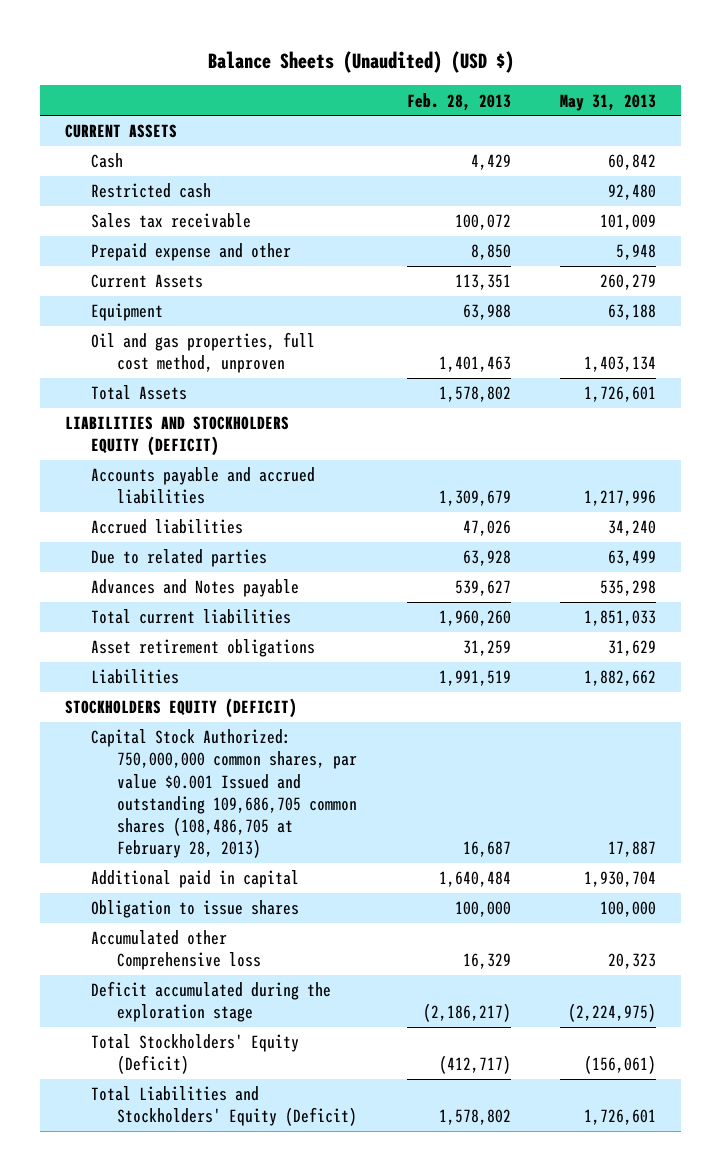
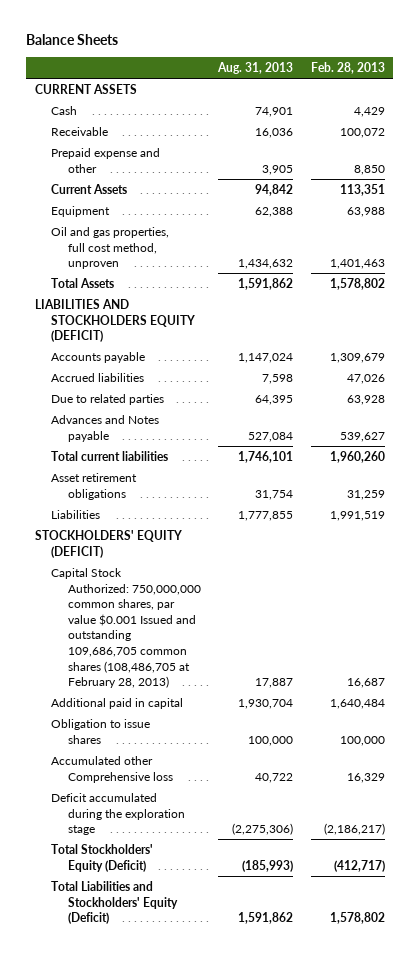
- Balance Sheets (Unaudited) (USD $)
+ Balance Sheets
- | Feb. 28, 2013 | May 31, 2013
+ | Aug. 31, 2013 | Feb. 28, 2013
- Restricted cash | | 92,480
- Sales tax receivable | 100,072 | 101,009
+ Receivable | 16,036 | 100,072
- Accounts payable and accrued liabilities | 1,309,679 | 1,217,996
+ Accounts payable | 1,147,024 | 1,309,679
- STOCKHOLDERS EQUITY (DEFICIT)
+ STOCKHOLDERS' EQUITY (DEFICIT)

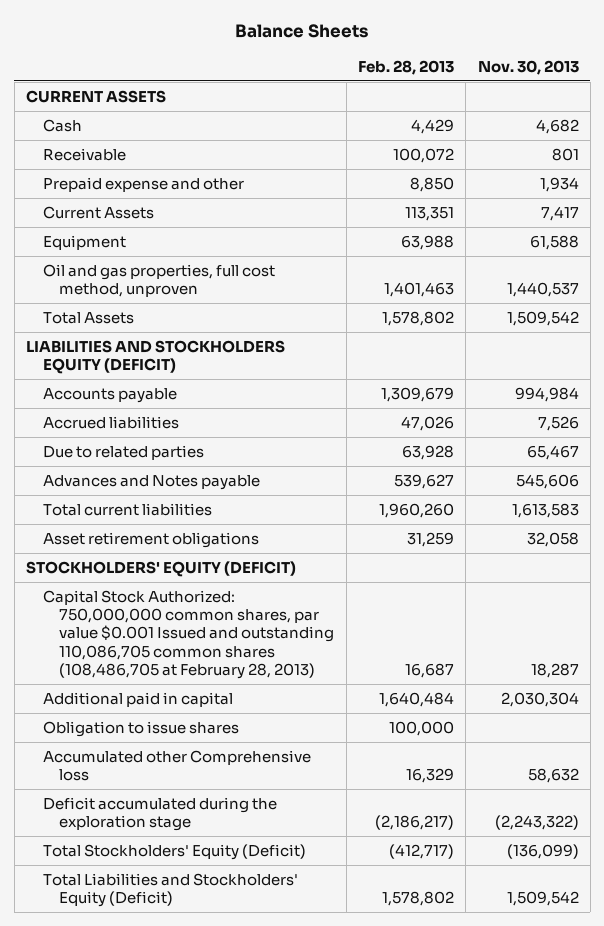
- | Aug. 31, 2013 | Feb. 28, 2013
+ | Feb. 28, 2013 | Nov. 30, 2013
- Liabilities | 1,777,855 | 1,991,519
- Capital Stock Authorized: 750,000,000 common shares, par value $0.001 Issued and outstanding 109,686,705 common shares (108,486,705 at February 28, 2013) | 17,887 | 16,687
+ Capital Stock Authorized: 750,000,000 common shares, par value $0.001 Issued and outstanding 110,086,705 common shares (108,486,705 at February 28, 2013) | 16,687 | 18,287

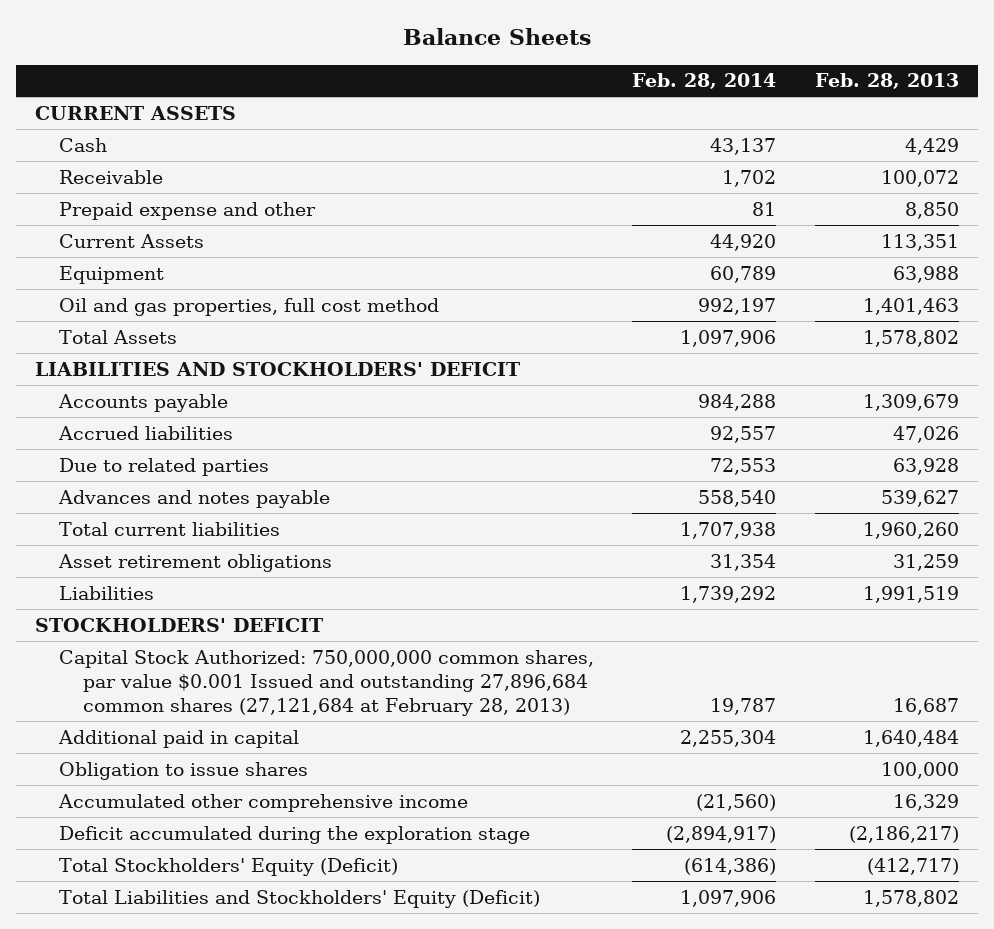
- | Feb. 28, 2013 | Nov. 30, 2013
+ | Feb. 28, 2014 | Feb. 28, 2013
- Oil and gas properties, full cost method, unproven | 1,401,463 | 1,440,537
+ Oil and gas properties, full cost method | 992,197 | 1,401,463
- LIABILITIES AND STOCKHOLDERS EQUITY (DEFICIT)
+ LIABILITIES AND STOCKHOLDERS' DEFICIT
- Advances and Notes payable | 539,627 | 545,606
+ Advances and notes payable | 558,540 | 539,627
- STOCKHOLDERS' EQUITY (DEFICIT)
- Capital Stock Authorized: 750,000,000 common shares, par value $0.001 Issued and outstanding 110,086,705 common shares (108,486,705 at February 28, 2013) | 16,687 | 18,287
+ Liabilities | 1,739,292 | 1,991,519
+ STOCKHOLDERS' DEFICIT
+ Capital Stock Authorized: 750,000,000 common shares, par value $0.001 Issued and outstanding 27,896,684 common shares (27,121,684 at February 28, 2013) | 19,787 | 16,687
- Accumulated other Comprehensive loss | 16,329 | 58,632
+ Accumulated other comprehensive income | (21,560) | 16,329

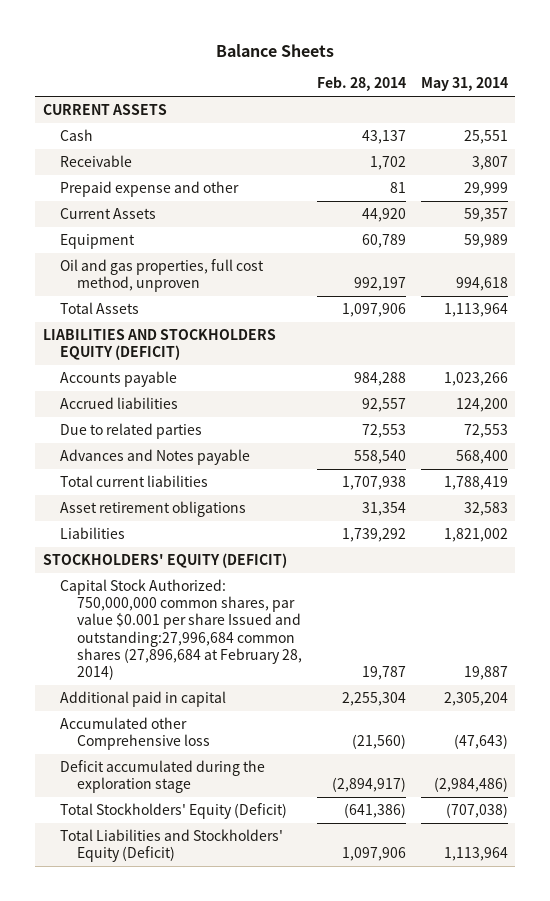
- | Feb. 28, 2014 | Feb. 28, 2013
+ | Feb. 28, 2014 | May 31, 2014
- Oil and gas properties, full cost method | 992,197 | 1,401,463
+ Oil and gas properties, full cost method, unproven | 992,197 | 994,618
- LIABILITIES AND STOCKHOLDERS' DEFICIT
+ LIABILITIES AND STOCKHOLDERS EQUITY (DEFICIT)
- Advances and notes payable | 558,540 | 539,627
+ Advances and Notes payable | 558,540 | 568,400
- STOCKHOLDERS' DEFICIT
- Capital Stock Authorized: 750,000,000 common shares, par value $0.001 Issued and outstanding 27,896,684 common shares (27,121,684 at February 28, 2013) | 19,787 | 16,687
+ STOCKHOLDERS' EQUITY (DEFICIT)
+ Capital Stock Authorized: 750,000,000 common shares, par value $0.001 per share Issued and outstanding:27,996,684 common shares (27,896,684 at February 28, 2014) | 19,787 | 19,887
- Obligation to issue shares | | 100,000
- Accumulated other comprehensive income | (21,560) | 16,329
+ Accumulated other Comprehensive loss | (21,560) | (47,643)
- Total Stockholders' Equity (Deficit) | (614,386) | (412,717)
+ Total Stockholders' Equity (Deficit) | (641,386) | (707,038)

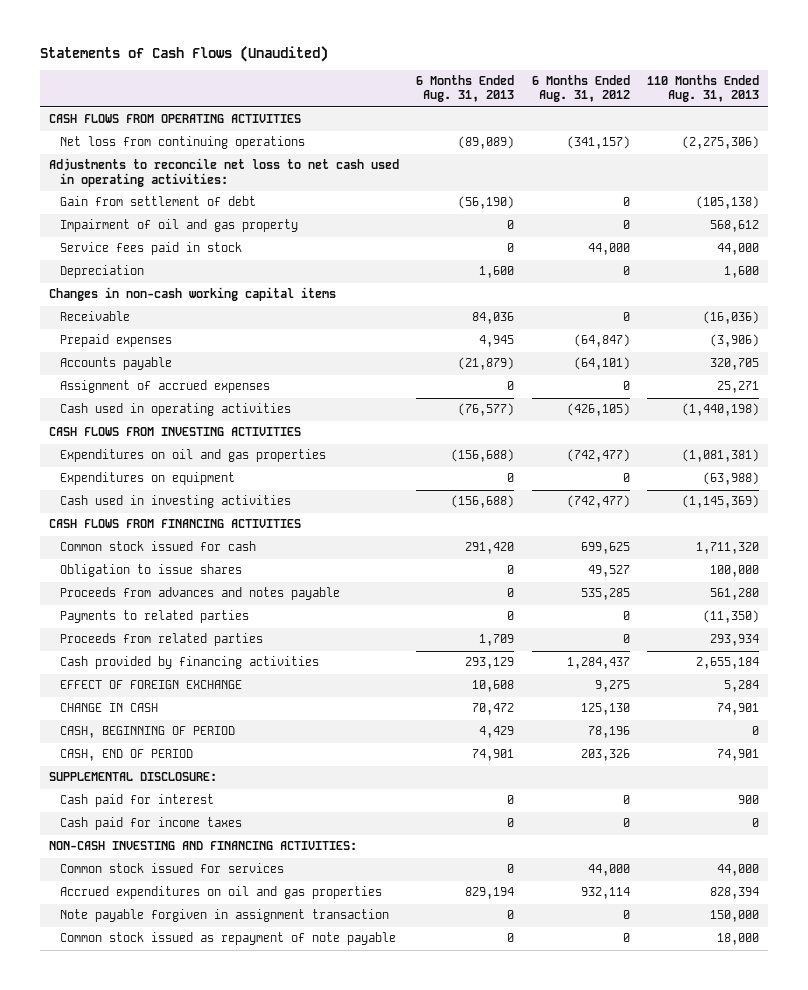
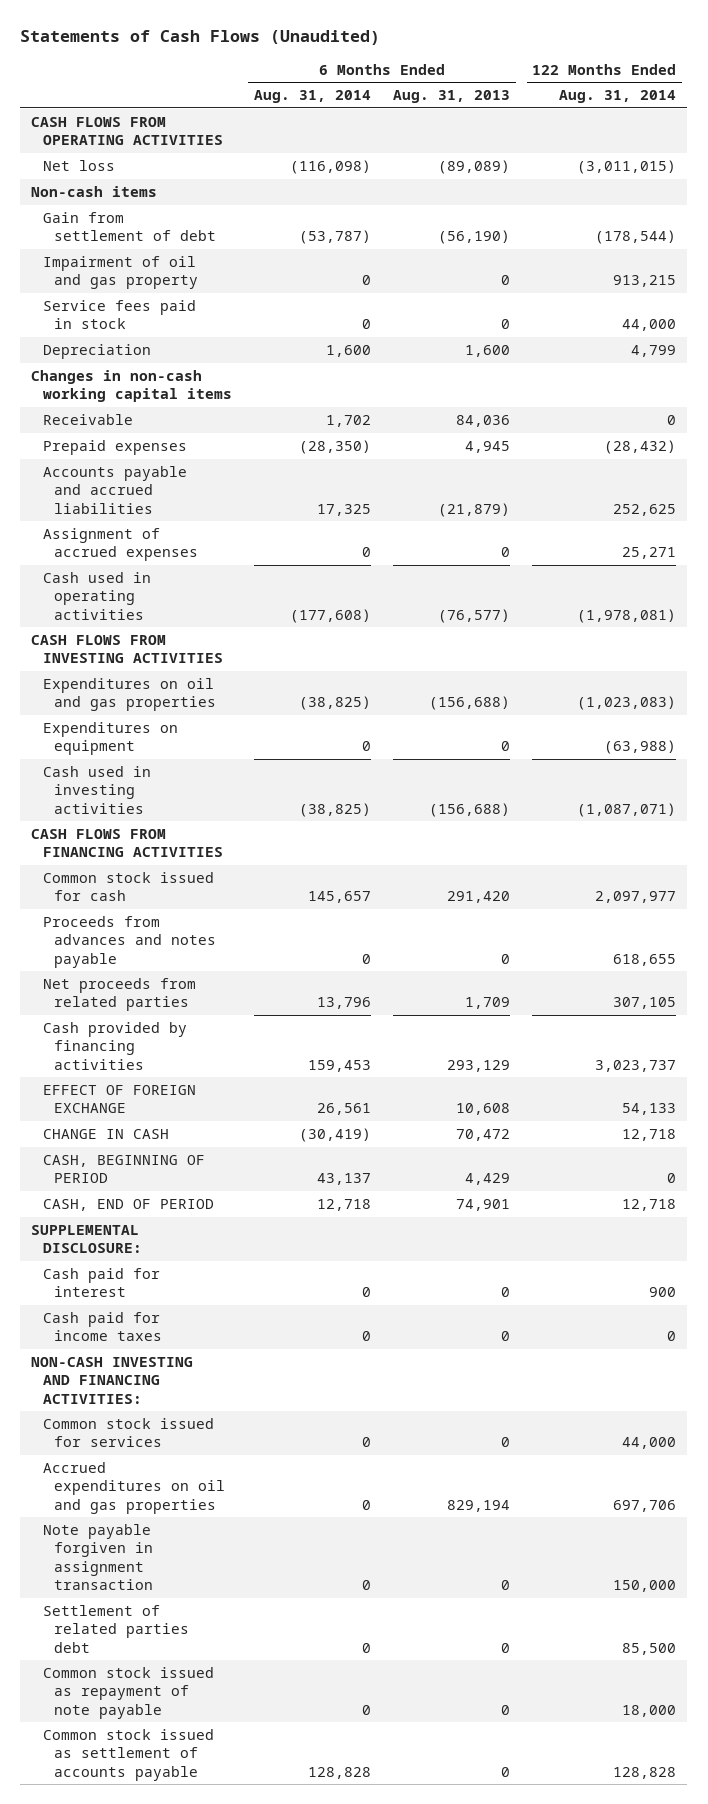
- | 6 Months Ended Aug. 31, 2013 | 6 Months Ended Aug. 31, 2012 | 110 Months Ended Aug. 31, 2013
+ | 6 Months Ended Aug. 31, 2014 | 6 Months Ended Aug. 31, 2013 | 122 Months Ended Aug. 31, 2014
- Net loss from continuing operations | (89,089) | (341,157) | (2,275,306)
- Adjustments to reconcile net loss to net cash used in operating activities:
+ Net loss | (116,098) | (89,089) | (3,011,015)
+ Non-cash items
- Accounts payable | (21,879) | (64,101) | 320,705
+ Accounts payable and accrued liabilities | 17,325 | (21,879) | 252,625
- Obligation to issue shares | 0 | 49,527 | 100,000
- Payments to related parties | 0 | 0 | (11,350)
- Proceeds from related parties | 1,709 | 0 | 293,934
+ Net proceeds from related parties | 13,796 | 1,709 | 307,105
+ Settlement of related parties debt | 0 | 0 | 85,500
+ Common stock issued as settlement of accounts payable | 128,828 | 0 | 128,828

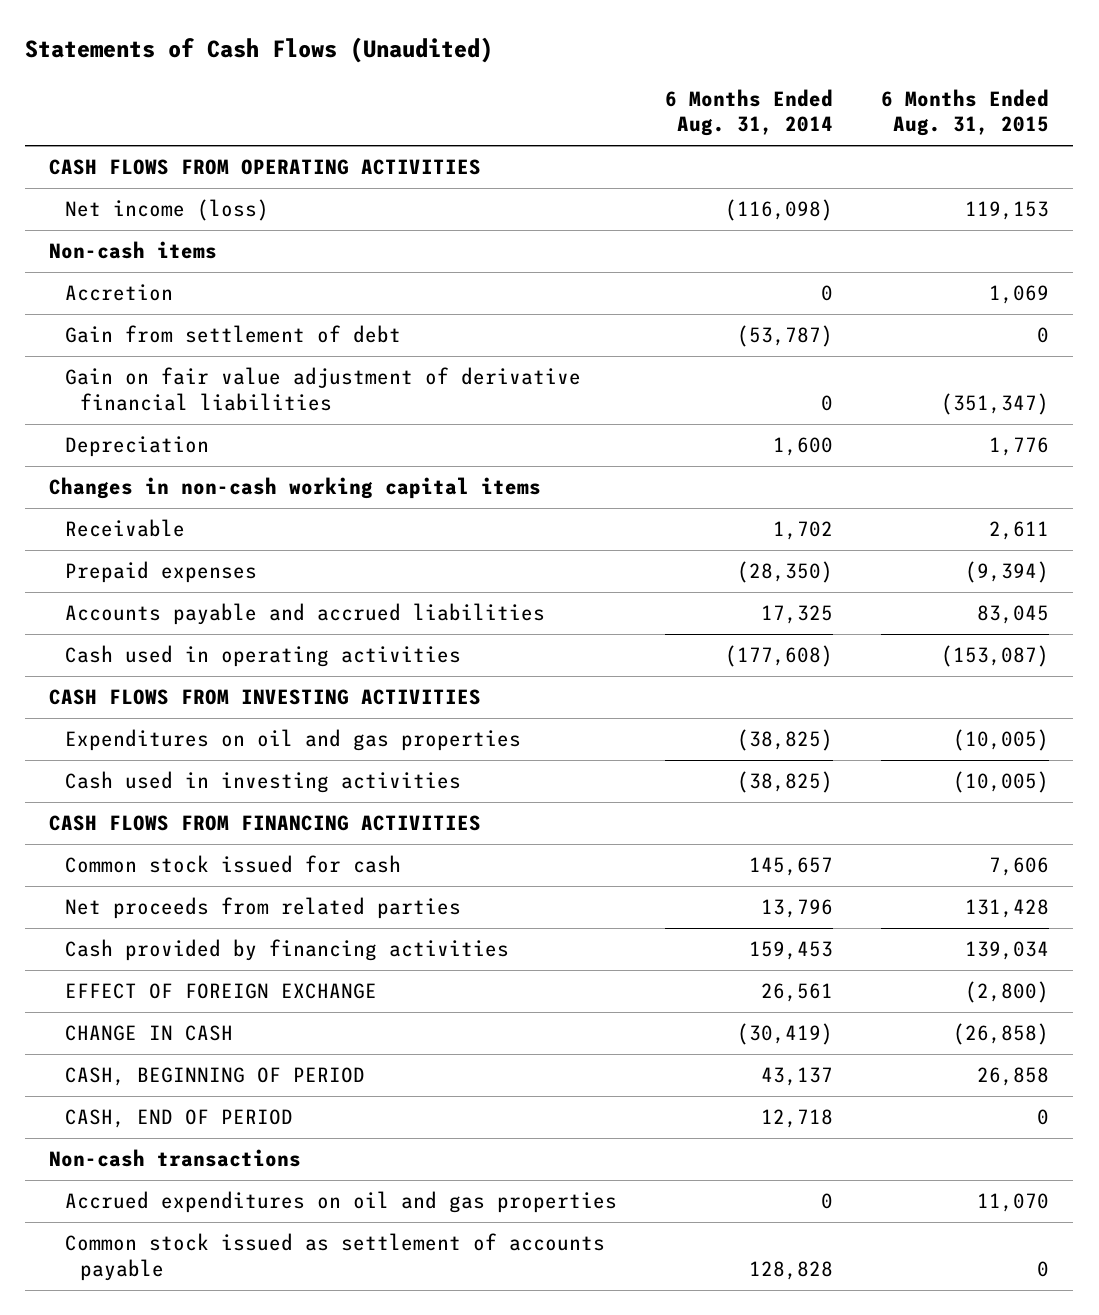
- | 6 Months Ended Aug. 31, 2014 | 6 Months Ended Aug. 31, 2013 | 122 Months Ended Aug. 31, 2014
+ | 6 Months Ended Aug. 31, 2014 | 6 Months Ended Aug. 31, 2015
- Net loss | (116,098) | (89,089) | (3,011,015)
+ Net income (loss) | (116,098) | 119,153
+ Accretion | 0 | 1,069
- Impairment of oil and gas property | 0 | 0 | 913,215
- Service fees paid in stock | 0 | 0 | 44,000
+ Gain on fair value adjustment of derivative financial liabilities | 0 | (351,347)
- Assignment of accrued expenses | 0 | 0 | 25,271
- Expenditures on equipment | 0 | 0 | (63,988)
- Proceeds from advances and notes payable | 0 | 0 | 618,655
- SUPPLEMENTAL DISCLOSURE:
- Cash paid for interest | 0 | 0 | 900
- Cash paid for income taxes | 0 | 0 | 0
- NON-CASH INVESTING AND FINANCING ACTIVITIES:
- Common stock issued for services | 0 | 0 | 44,000
+ Non-cash transactions
- Note payable forgiven in assignment transaction | 0 | 0 | 150,000
- Settlement of related parties debt | 0 | 0 | 85,500
- Common stock issued as repayment of note payable | 0 | 0 | 18,000

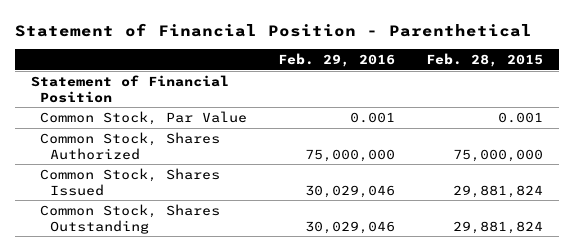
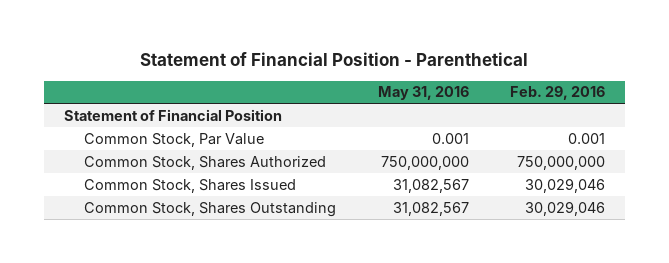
- | Feb. 29, 2016 | Feb. 28, 2015
+ | May 31, 2016 | Feb. 29, 2016
- Common Stock, Shares Authorized | 75,000,000 | 75,000,000
+ Common Stock, Shares Authorized | 750,000,000 | 750,000,000

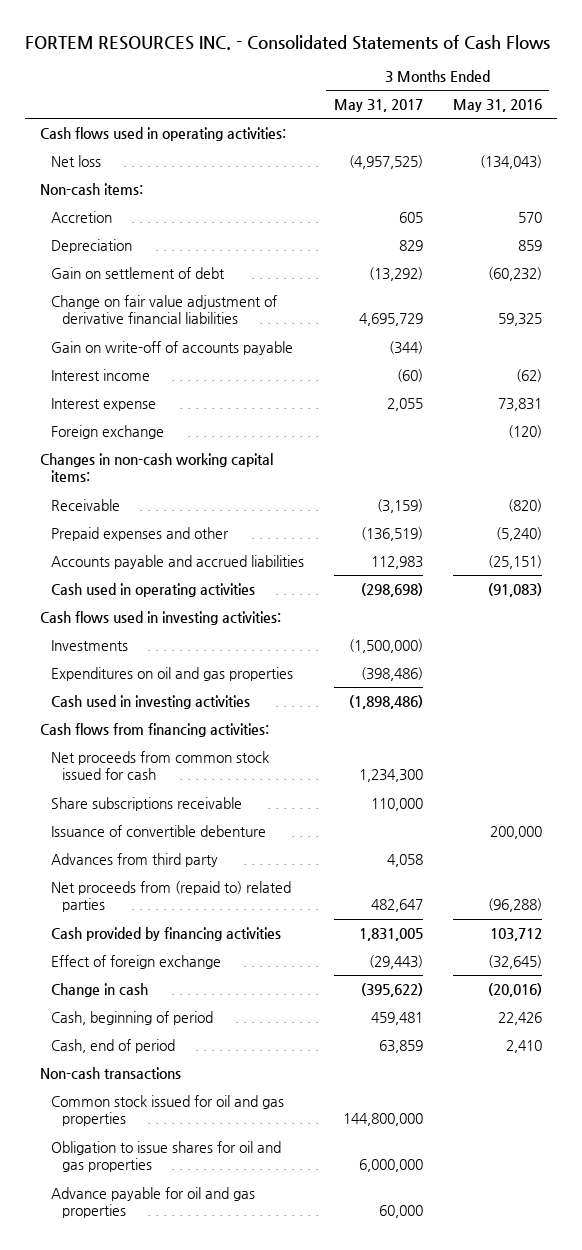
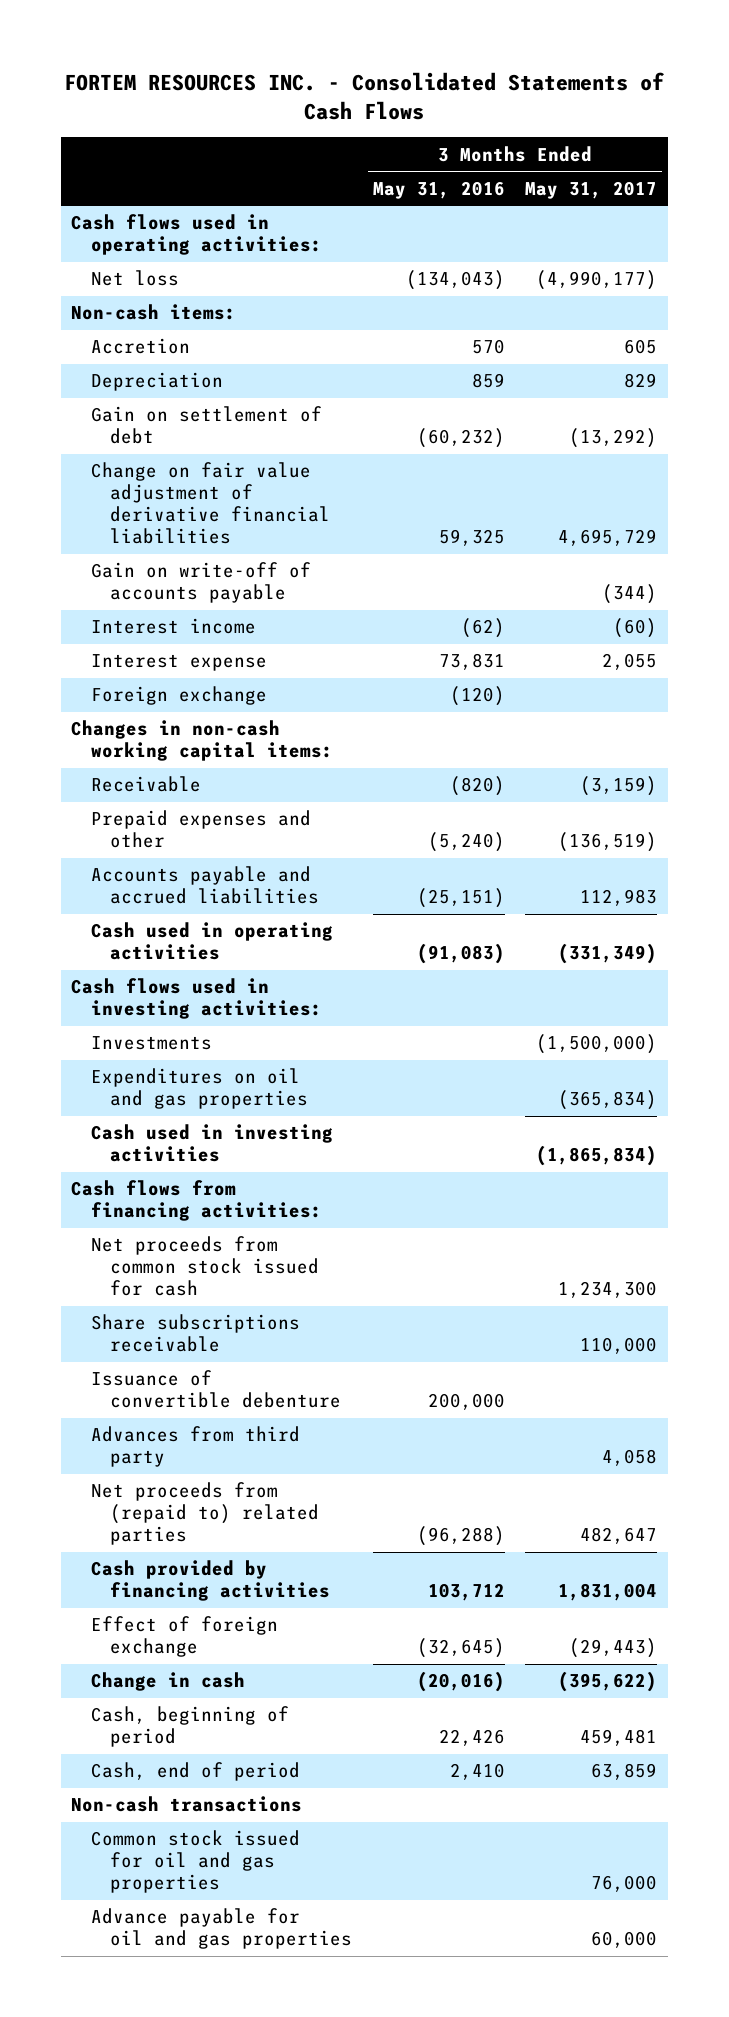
- | 3 Months Ended May 31, 2017 | 3 Months Ended May 31, 2016
+ | 3 Months Ended May 31, 2016 | 3 Months Ended May 31, 2017
- Net loss | (4,957,525) | (134,043)
+ Net loss | (134,043) | (4,990,177)
- Cash used in operating activities | (298,698) | (91,083)
+ Cash used in operating activities | (91,083) | (331,349)
- Expenditures on oil and gas properties | (398,486) |
- Cash used in investing activities | (1,898,486) |
+ Expenditures on oil and gas properties | | (365,834)
+ Cash used in investing activities | | (1,865,834)
- Cash provided by financing activities | 1,831,005 | 103,712
+ Cash provided by financing activities | 103,712 | 1,831,004
- Common stock issued for oil and gas properties | 144,800,000 |
- Obligation to issue shares for oil and gas properties | 6,000,000 |
+ Common stock issued for oil and gas properties | | 76,000

